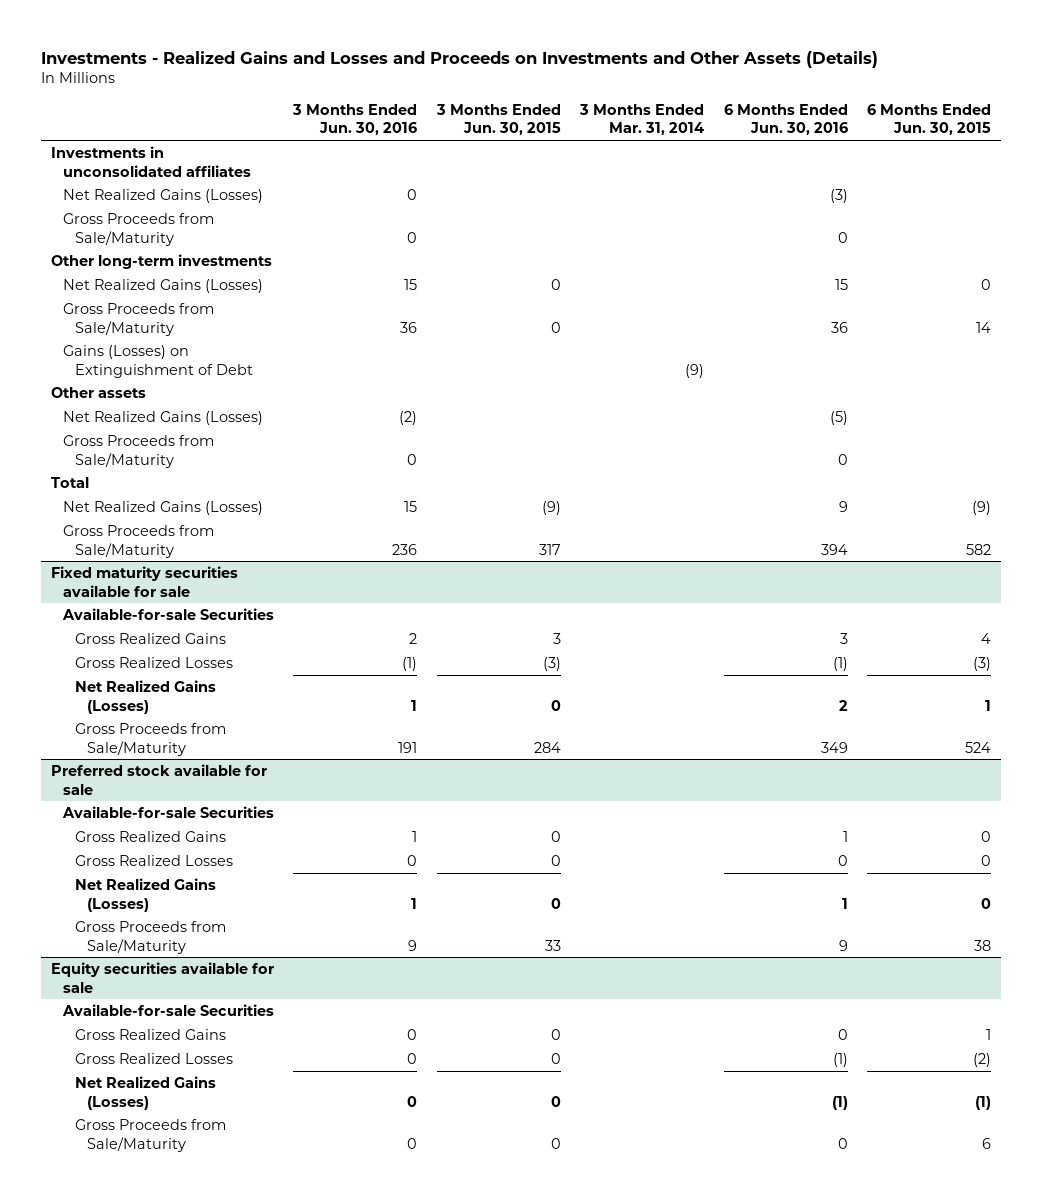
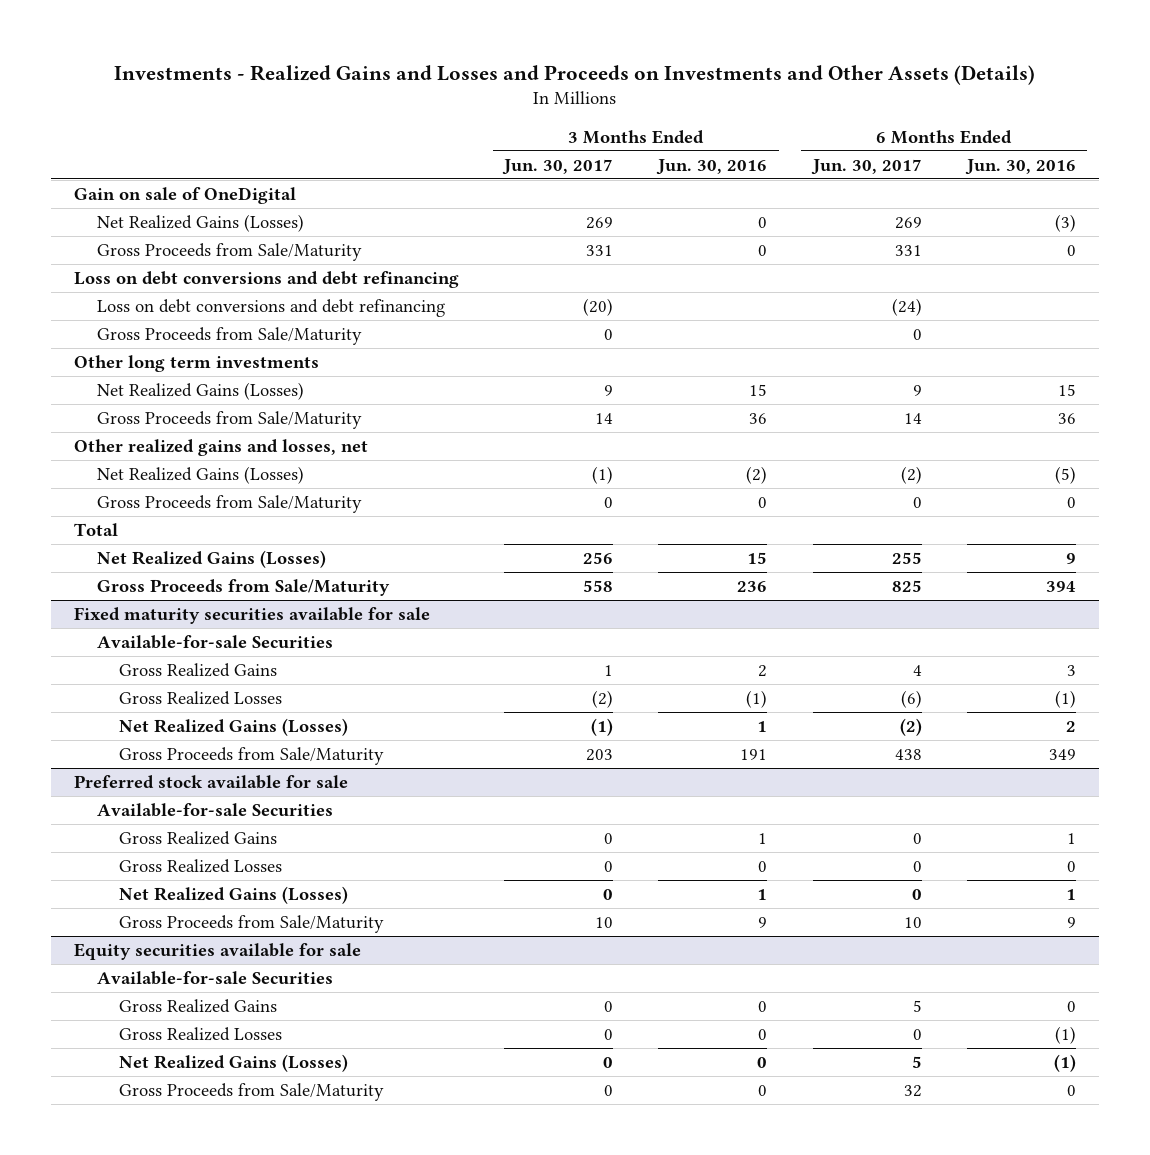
- | 3 Months Ended Jun. 30, 2016 | 3 Months Ended Jun. 30, 2015 | 3 Months Ended Mar. 31, 2014 | 6 Months Ended Jun. 30, 2016 | 6 Months Ended Jun. 30, 2015
+ | 3 Months Ended Jun. 30, 2017 | 3 Months Ended Jun. 30, 2016 | 6 Months Ended Jun. 30, 2017 | 6 Months Ended Jun. 30, 2016
- Investments in unconsolidated affiliates
+ Gain on sale of OneDigital
- Other long-term investments
+ Loss on debt conversions and debt refinancing
+ Loss on debt conversions and debt refinancing | (20) | | (24) |
+ Gross Proceeds from Sale/Maturity | 0 | | 0 |
+ Other long term investments
- Gains (Losses) on Extinguishment of Debt | | | (9) | |
- Other assets
+ Other realized gains and losses, net

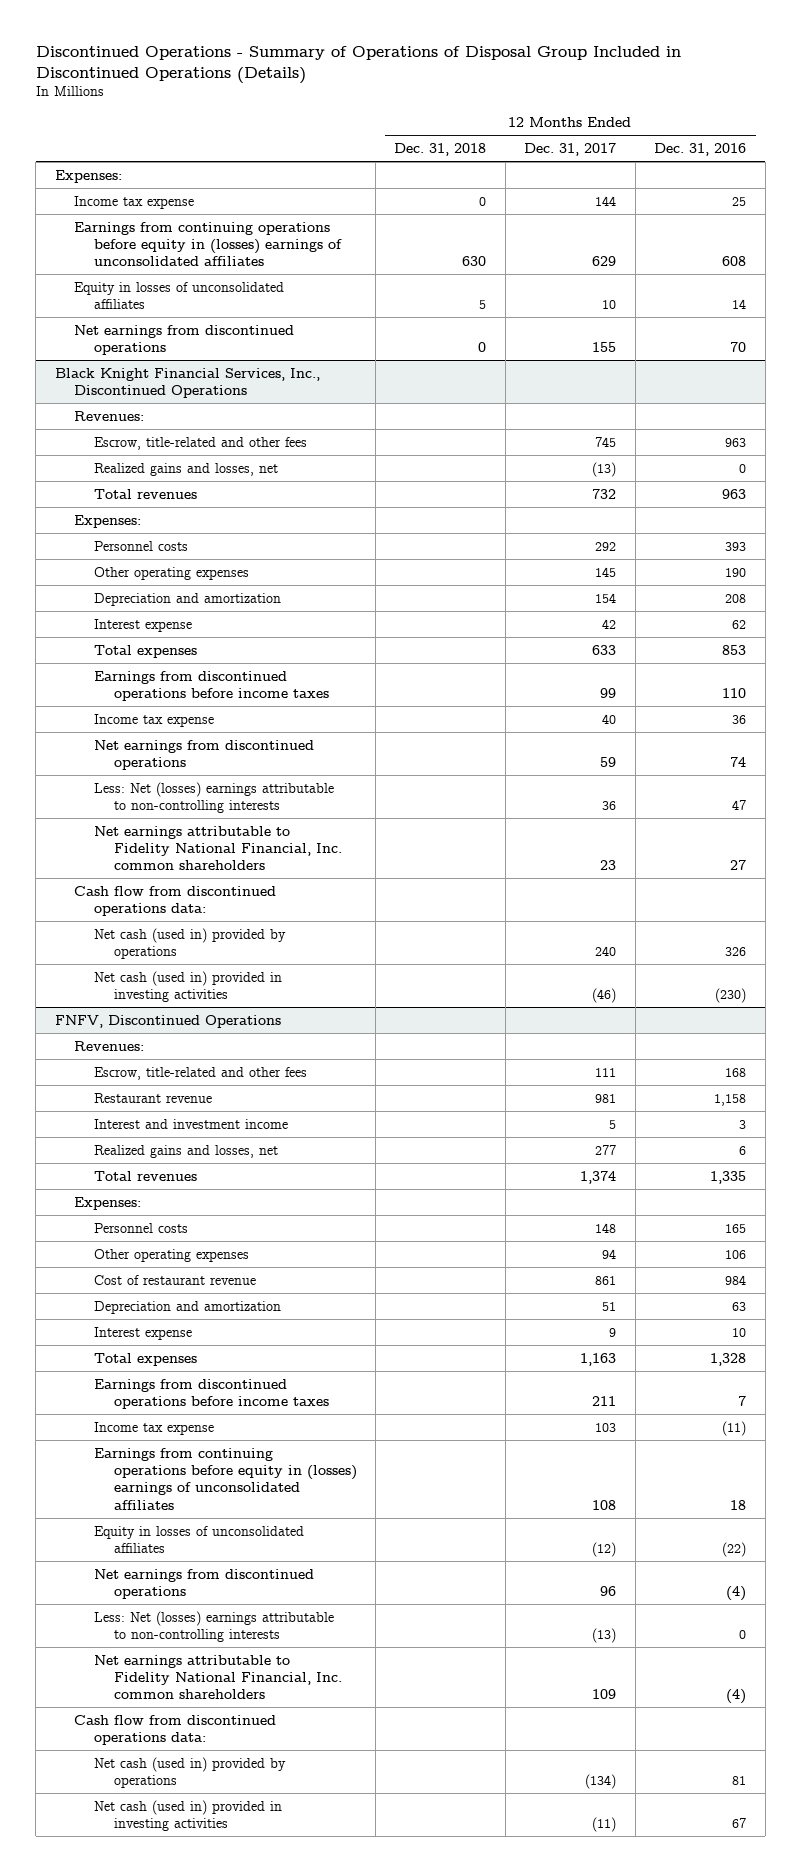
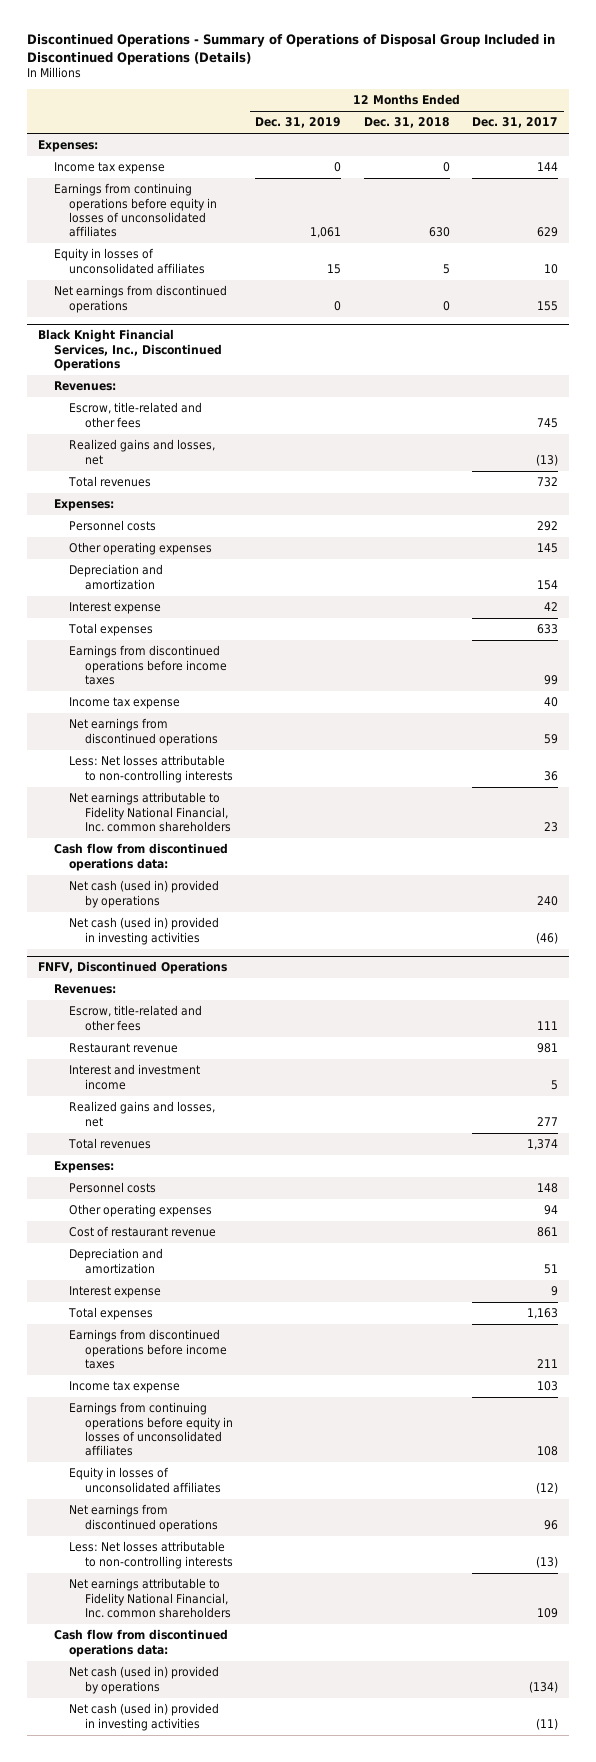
- | 12 Months Ended Dec. 31, 2018 | 12 Months Ended Dec. 31, 2017 | 12 Months Ended Dec. 31, 2016
+ | 12 Months Ended Dec. 31, 2019 | 12 Months Ended Dec. 31, 2018 | 12 Months Ended Dec. 31, 2017
- Earnings from continuing operations before equity in (losses) earnings of unconsolidated affiliates | 630 | 629 | 608
+ Earnings from continuing operations before equity in losses of unconsolidated affiliates | 1,061 | 630 | 629
@ Black Knight Financial Services, Inc., Discontinued Operations
- Less: Net (losses) earnings attributable to non-controlling interests | | 36 | 47
+ Less: Net losses attributable to non-controlling interests | | | 36
@ FNFV, Discontinued Operations
- Earnings from continuing operations before equity in (losses) earnings of unconsolidated affiliates | | 108 | 18
+ Earnings from continuing operations before equity in losses of unconsolidated affiliates | | | 108
- Less: Net (losses) earnings attributable to non-controlling interests | | (13) | 0
+ Less: Net losses attributable to non-controlling interests | | | (13)

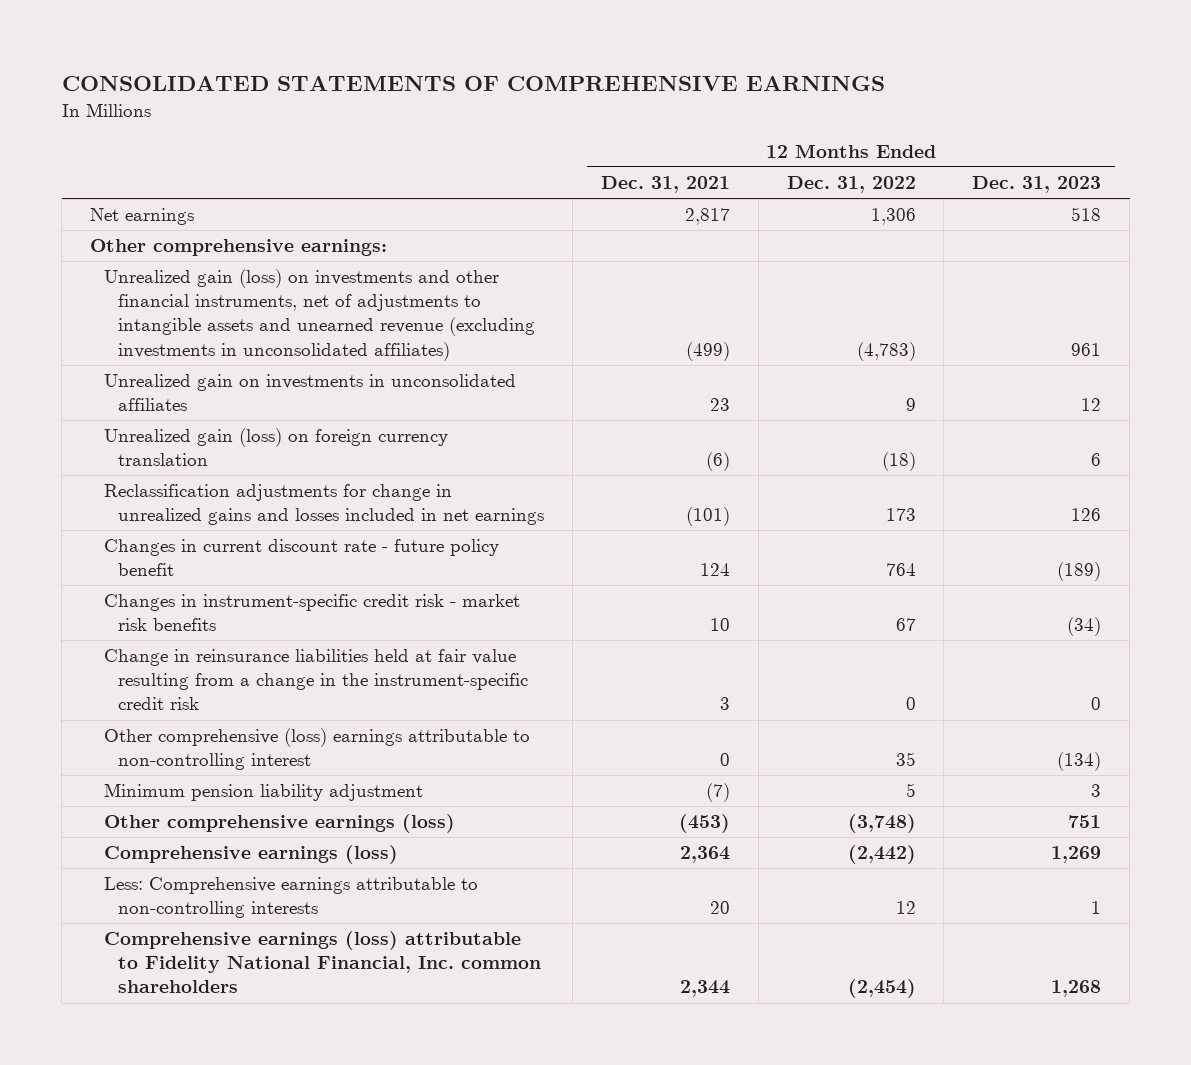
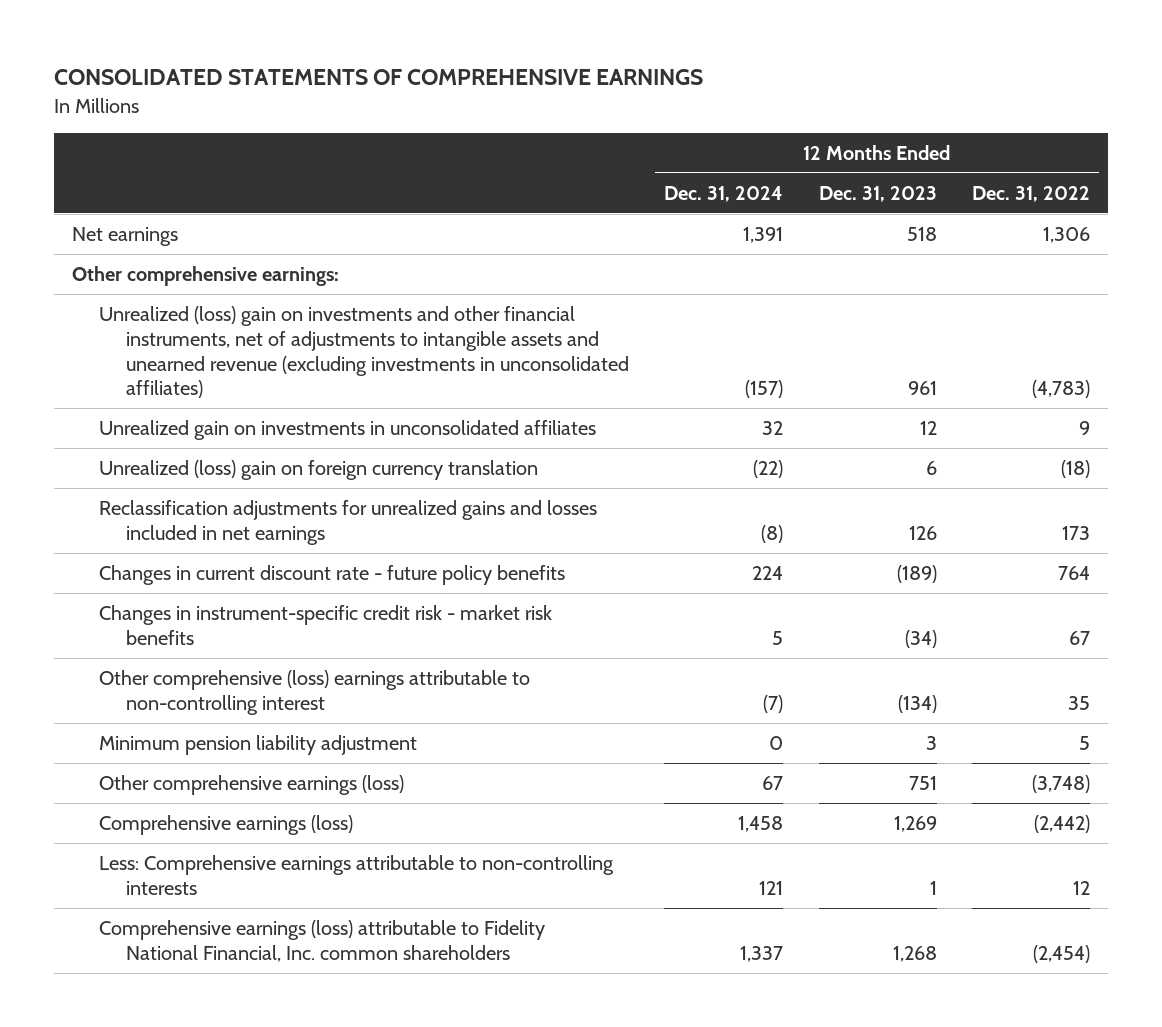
- | 12 Months Ended Dec. 31, 2021 | 12 Months Ended Dec. 31, 2022 | 12 Months Ended Dec. 31, 2023
+ | 12 Months Ended Dec. 31, 2024 | 12 Months Ended Dec. 31, 2023 | 12 Months Ended Dec. 31, 2022
- Unrealized gain (loss) on investments and other financial instruments, net of adjustments to intangible assets and unearned revenue (excluding investments in unconsolidated affiliates) | (499) | (4,783) | 961
+ Unrealized (loss) gain on investments and other financial instruments, net of adjustments to intangible assets and unearned revenue (excluding investments in unconsolidated affiliates) | (157) | 961 | (4,783)
- Unrealized gain (loss) on foreign currency translation | (6) | (18) | 6
- Reclassification adjustments for change in unrealized gains and losses included in net earnings | (101) | 173 | 126
- Changes in current discount rate - future policy benefit | 124 | 764 | (189)
+ Unrealized (loss) gain on foreign currency translation | (22) | 6 | (18)
+ Reclassification adjustments for unrealized gains and losses included in net earnings | (8) | 126 | 173
+ Changes in current discount rate - future policy benefits | 224 | (189) | 764
- Change in reinsurance liabilities held at fair value resulting from a change in the instrument-specific credit risk | 3 | 0 | 0

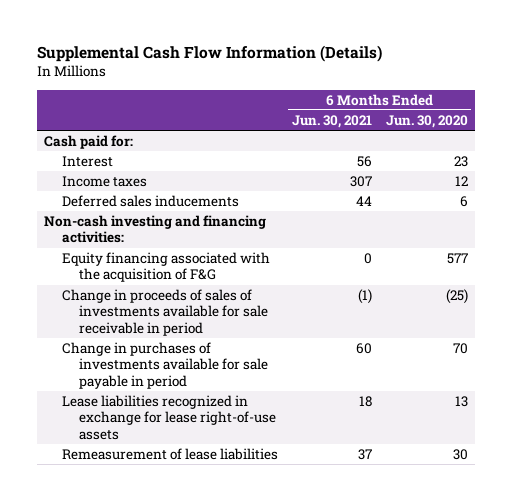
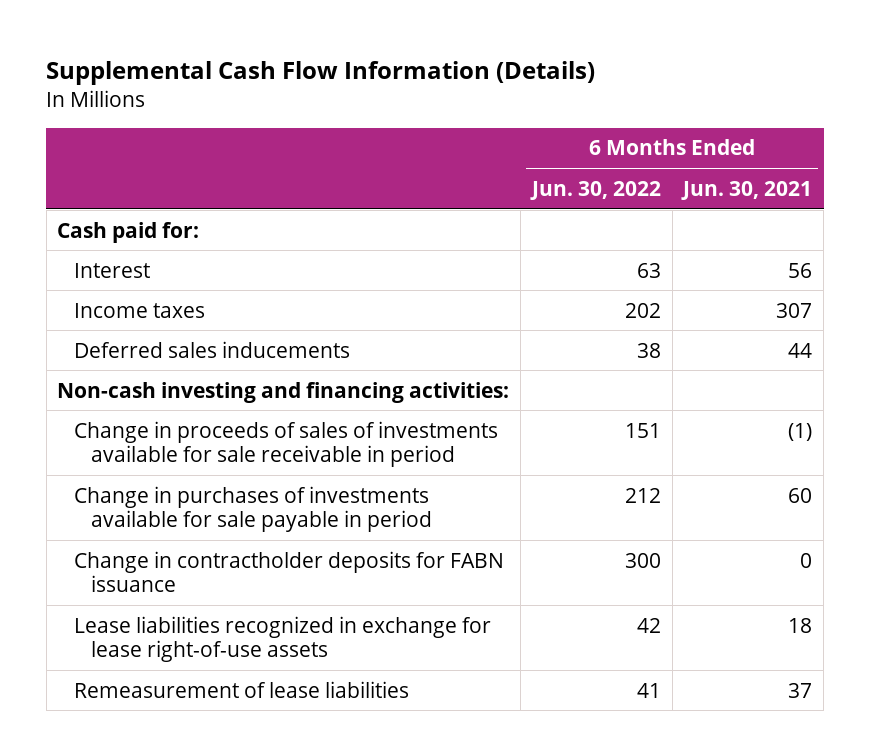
- | 6 Months Ended Jun. 30, 2021 | 6 Months Ended Jun. 30, 2020
+ | 6 Months Ended Jun. 30, 2022 | 6 Months Ended Jun. 30, 2021
- Equity financing associated with the acquisition of F&G | 0 | 577
+ Change in contractholder deposits for FABN issuance | 300 | 0

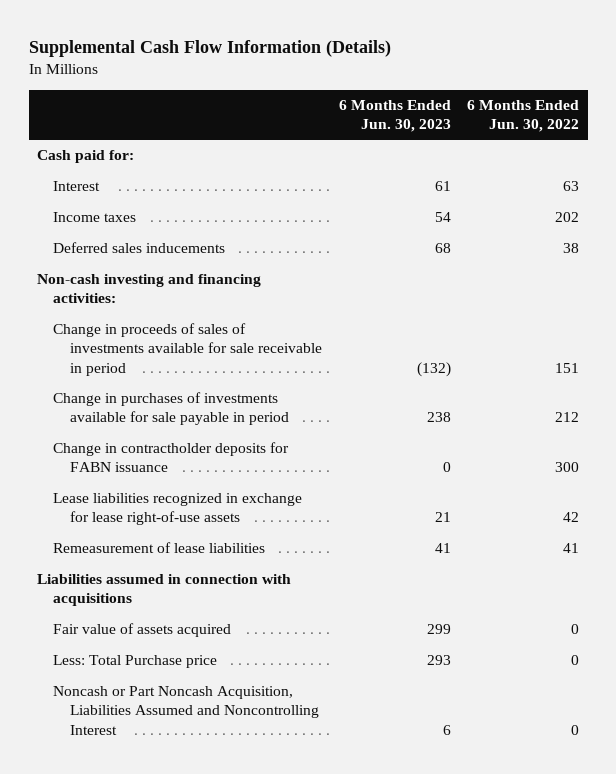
- | 6 Months Ended Jun. 30, 2022 | 6 Months Ended Jun. 30, 2021
+ | 6 Months Ended Jun. 30, 2023 | 6 Months Ended Jun. 30, 2022
+ Liabilities assumed in connection with acquisitions
+ Fair value of assets acquired | 299 | 0
+ Less: Total Purchase price | 293 | 0
+ Noncash or Part Noncash Acquisition, Liabilities Assumed and Noncontrolling Interest | 6 | 0

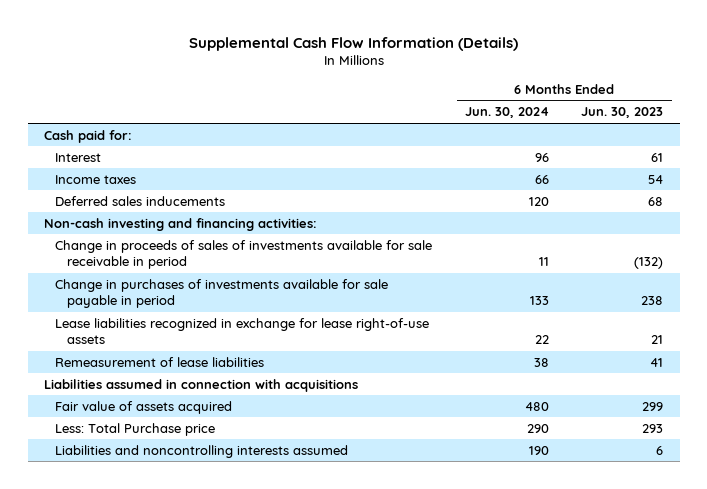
- | 6 Months Ended Jun. 30, 2023 | 6 Months Ended Jun. 30, 2022
+ | 6 Months Ended Jun. 30, 2024 | 6 Months Ended Jun. 30, 2023
- Change in contractholder deposits for FABN issuance | 0 | 300
- Noncash or Part Noncash Acquisition, Liabilities Assumed and Noncontrolling Interest | 6 | 0
+ Liabilities and noncontrolling interests assumed | 190 | 6

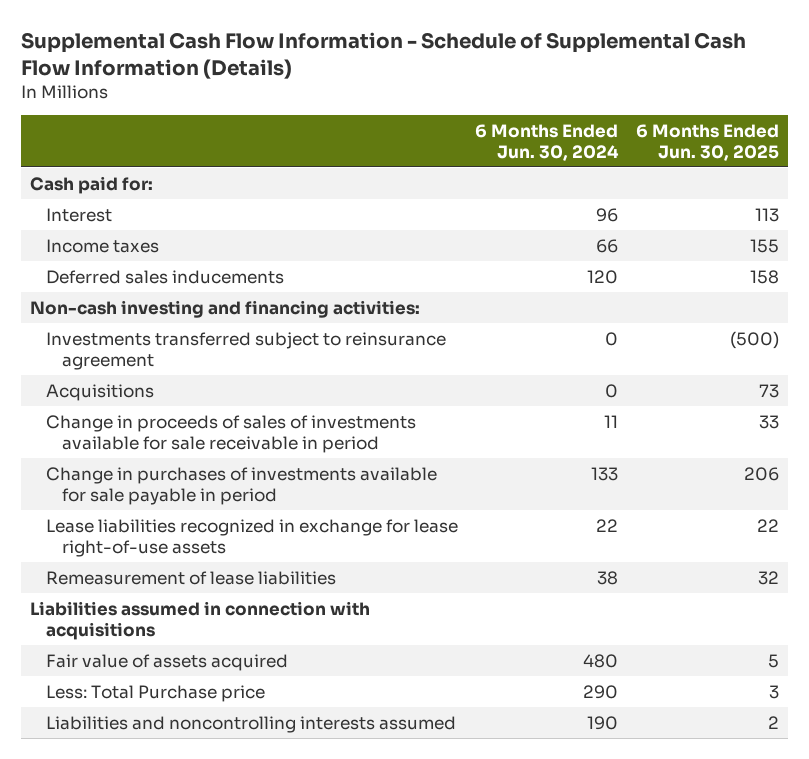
- Supplemental Cash Flow Information (Details)
+ Supplemental Cash Flow Information - Schedule of Supplemental Cash Flow Information (Details)
- | 6 Months Ended Jun. 30, 2024 | 6 Months Ended Jun. 30, 2023
+ | 6 Months Ended Jun. 30, 2024 | 6 Months Ended Jun. 30, 2025
+ Investments transferred subject to reinsurance agreement | 0 | (500)
+ Acquisitions | 0 | 73

